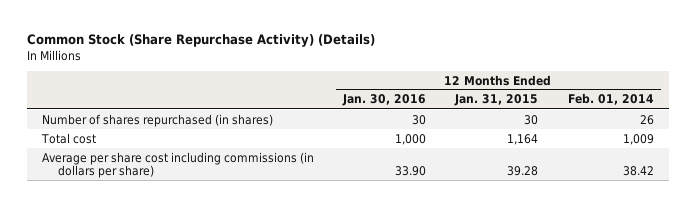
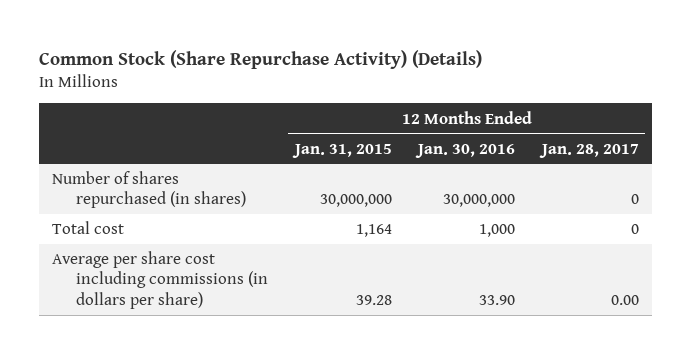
- | 12 Months Ended Jan. 30, 2016 | 12 Months Ended Jan. 31, 2015 | 12 Months Ended Feb. 01, 2014
+ | 12 Months Ended Jan. 31, 2015 | 12 Months Ended Jan. 30, 2016 | 12 Months Ended Jan. 28, 2017
- Number of shares repurchased (in shares) | 30 | 30 | 26
+ Number of shares repurchased (in shares) | 30,000,000 | 30,000,000 | 0

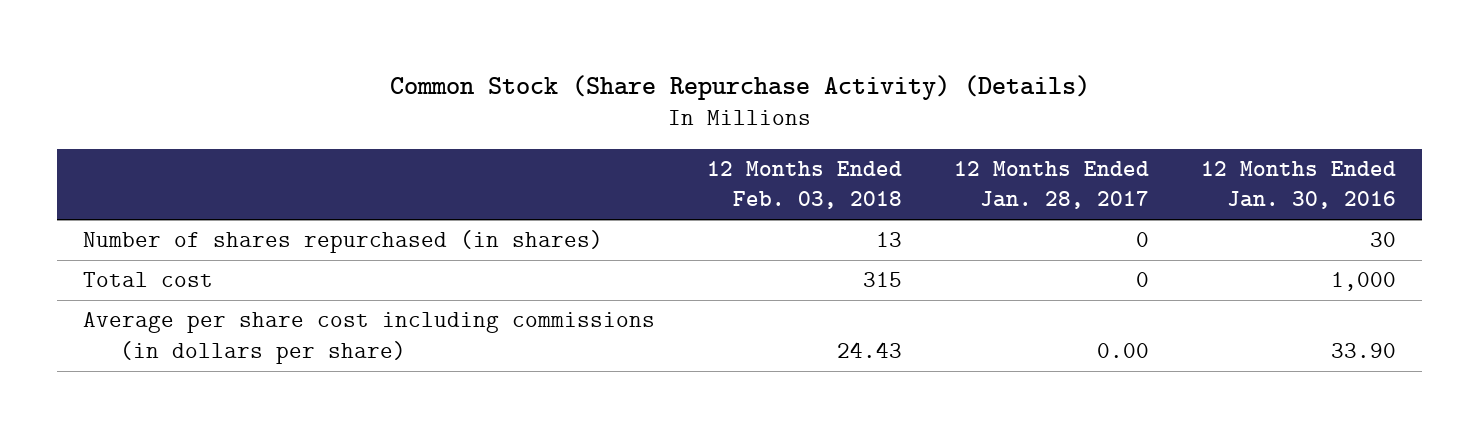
- | 12 Months Ended Jan. 31, 2015 | 12 Months Ended Jan. 30, 2016 | 12 Months Ended Jan. 28, 2017
+ | 12 Months Ended Feb. 03, 2018 | 12 Months Ended Jan. 28, 2017 | 12 Months Ended Jan. 30, 2016
- Number of shares repurchased (in shares) | 30,000,000 | 30,000,000 | 0
+ Number of shares repurchased (in shares) | 13 | 0 | 30

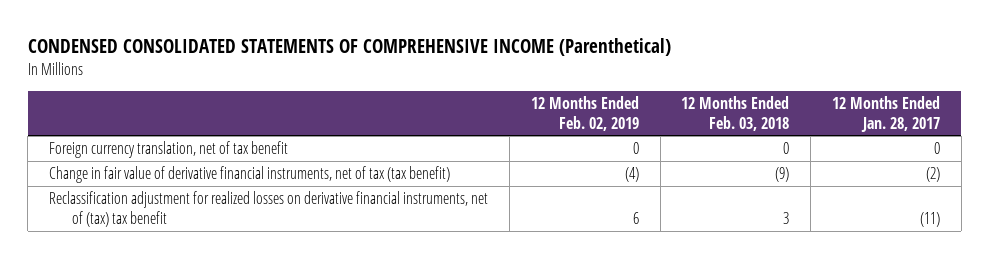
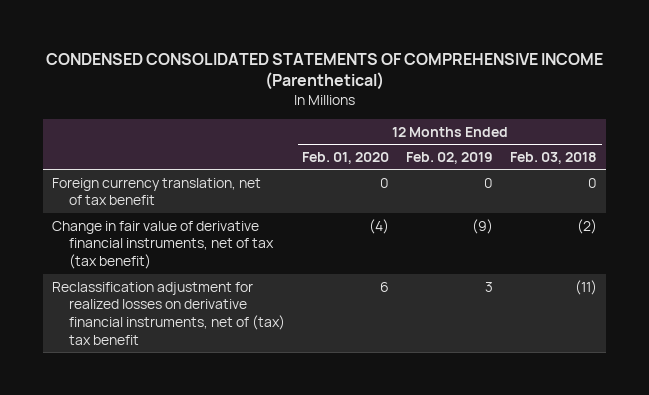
- | 12 Months Ended Feb. 02, 2019 | 12 Months Ended Feb. 03, 2018 | 12 Months Ended Jan. 28, 2017
+ | 12 Months Ended Feb. 01, 2020 | 12 Months Ended Feb. 02, 2019 | 12 Months Ended Feb. 03, 2018
- Change in fair value of derivative financial instruments, net of tax (tax benefit) | (4) | (9) | (2)
- Reclassification adjustment for realized losses on derivative financial instruments, net of (tax) tax benefit | 6 | 3 | (11)
+ Change in fair value of derivative financial instruments, net of tax (tax benefit) | (4) | (9) | (2)
+ Reclassification adjustment for realized losses on derivative financial instruments, net of (tax) tax benefit | 6 | 3 | (11)

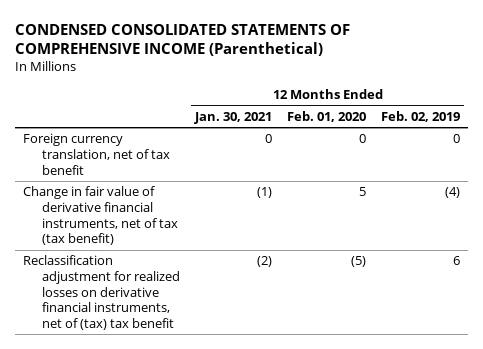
- | 12 Months Ended Feb. 01, 2020 | 12 Months Ended Feb. 02, 2019 | 12 Months Ended Feb. 03, 2018
+ | 12 Months Ended Jan. 30, 2021 | 12 Months Ended Feb. 01, 2020 | 12 Months Ended Feb. 02, 2019
- Change in fair value of derivative financial instruments, net of tax (tax benefit) | (4) | (9) | (2)
- Reclassification adjustment for realized losses on derivative financial instruments, net of (tax) tax benefit | 6 | 3 | (11)
+ Change in fair value of derivative financial instruments, net of tax (tax benefit) | (1) | 5 | (4)
+ Reclassification adjustment for realized losses on derivative financial instruments, net of (tax) tax benefit | (2) | (5) | 6

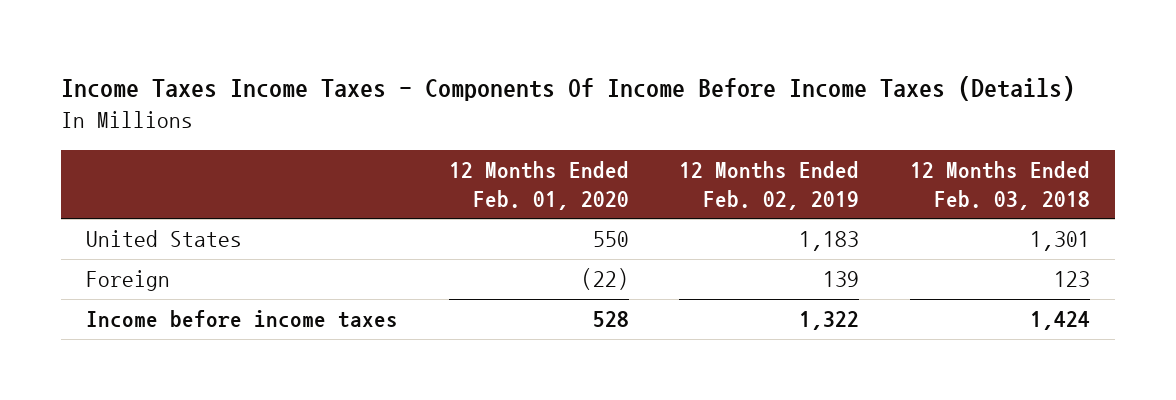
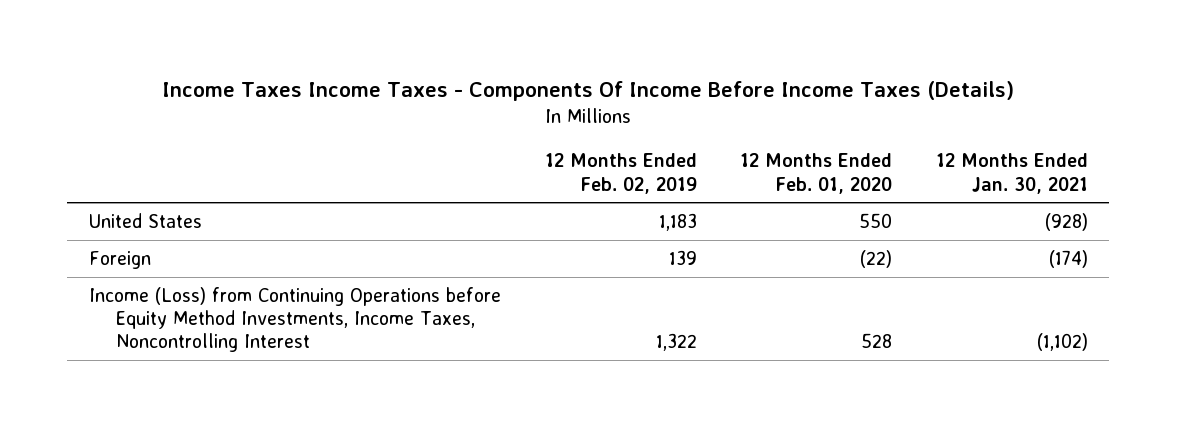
- | 12 Months Ended Feb. 01, 2020 | 12 Months Ended Feb. 02, 2019 | 12 Months Ended Feb. 03, 2018
+ | 12 Months Ended Feb. 02, 2019 | 12 Months Ended Feb. 01, 2020 | 12 Months Ended Jan. 30, 2021
- Income before income taxes | 528 | 1,322 | 1,424
+ Income (Loss) from Continuing Operations before Equity Method Investments, Income Taxes, Noncontrolling Interest | 1,322 | 528 | (1,102)

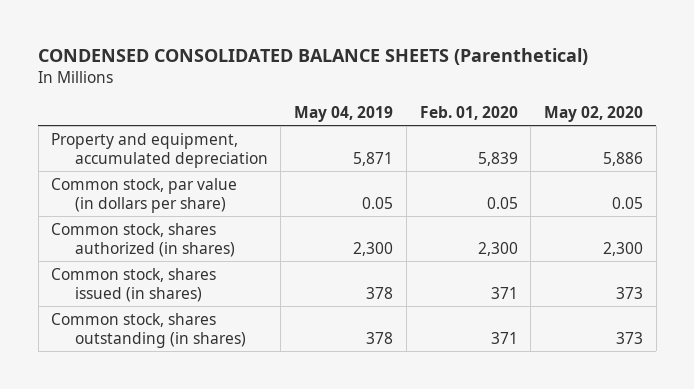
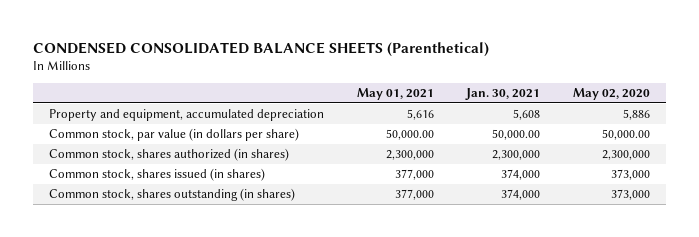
- | May 04, 2019 | Feb. 01, 2020 | May 02, 2020
+ | May 01, 2021 | Jan. 30, 2021 | May 02, 2020
- Common stock, par value (in dollars per share) | 0.05 | 0.05 | 0.05
- Common stock, shares authorized (in shares) | 2,300 | 2,300 | 2,300
- Common stock, shares issued (in shares) | 378 | 371 | 373
- Common stock, shares outstanding (in shares) | 378 | 371 | 373
+ Common stock, par value (in dollars per share) | 50,000.00 | 50,000.00 | 50,000.00
+ Common stock, shares authorized (in shares) | 2,300,000 | 2,300,000 | 2,300,000
+ Common stock, shares issued (in shares) | 377,000 | 374,000 | 373,000
+ Common stock, shares outstanding (in shares) | 377,000 | 374,000 | 373,000

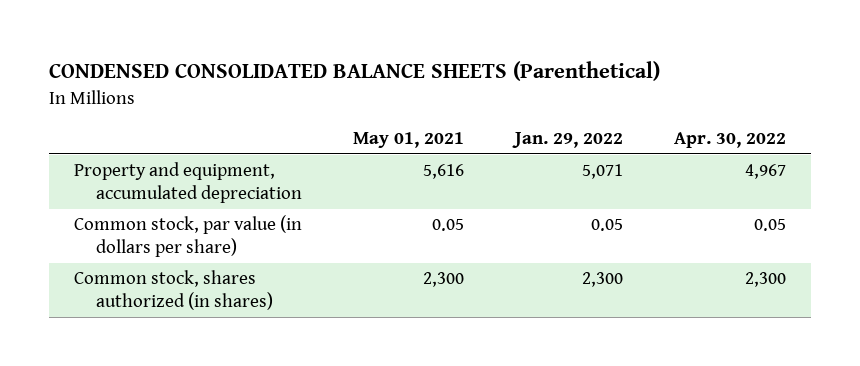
- | May 01, 2021 | Jan. 30, 2021 | May 02, 2020
+ | May 01, 2021 | Jan. 29, 2022 | Apr. 30, 2022
- Common stock, par value (in dollars per share) | 50,000.00 | 50,000.00 | 50,000.00
- Common stock, shares authorized (in shares) | 2,300,000 | 2,300,000 | 2,300,000
- Common stock, shares issued (in shares) | 377,000 | 374,000 | 373,000
- Common stock, shares outstanding (in shares) | 377,000 | 374,000 | 373,000
+ Common stock, par value (in dollars per share) | 0.05 | 0.05 | 0.05
+ Common stock, shares authorized (in shares) | 2,300 | 2,300 | 2,300

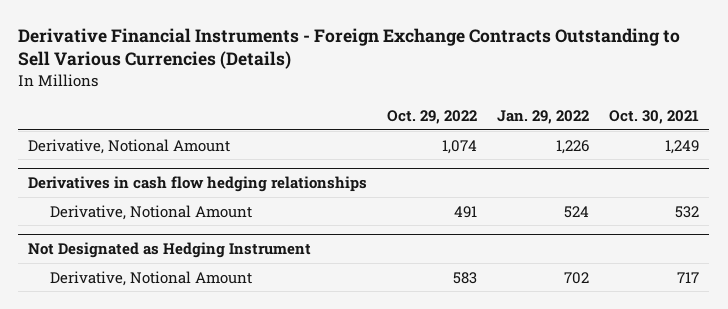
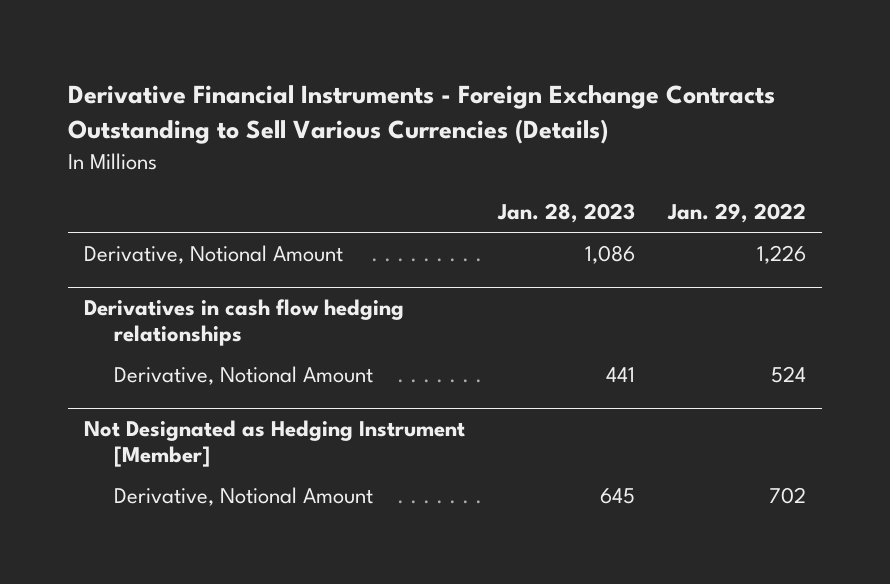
- | Oct. 29, 2022 | Jan. 29, 2022 | Oct. 30, 2021
+ | Jan. 28, 2023 | Jan. 29, 2022
- Not Designated as Hedging Instrument
+ Not Designated as Hedging Instrument [Member]

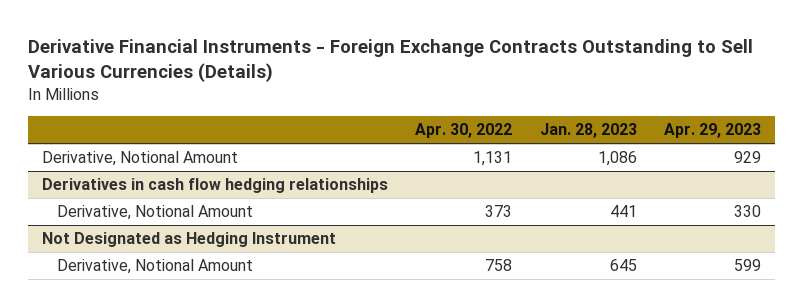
- | Jan. 28, 2023 | Jan. 29, 2022
+ | Apr. 30, 2022 | Jan. 28, 2023 | Apr. 29, 2023
- Not Designated as Hedging Instrument [Member]
+ Not Designated as Hedging Instrument

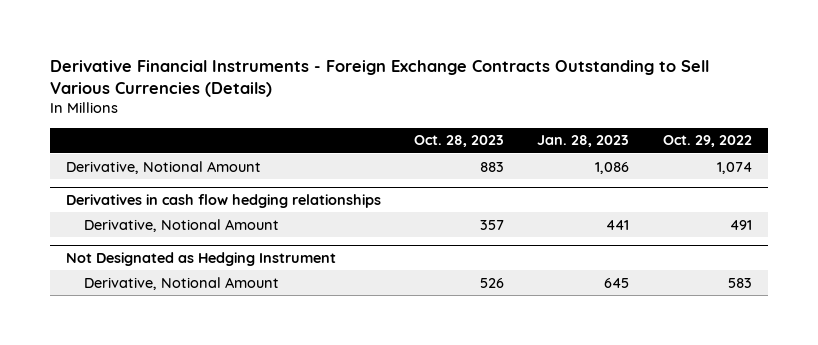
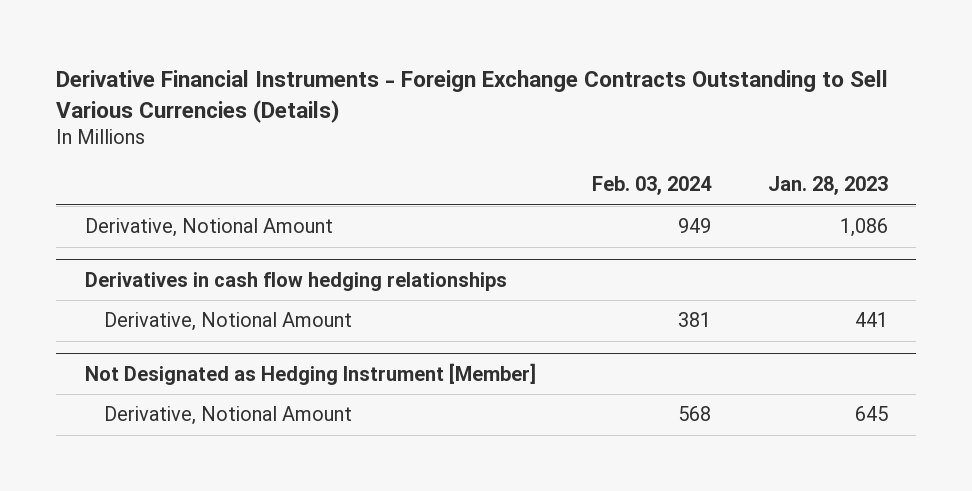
- | Oct. 28, 2023 | Jan. 28, 2023 | Oct. 29, 2022
+ | Feb. 03, 2024 | Jan. 28, 2023
- Not Designated as Hedging Instrument
+ Not Designated as Hedging Instrument [Member]

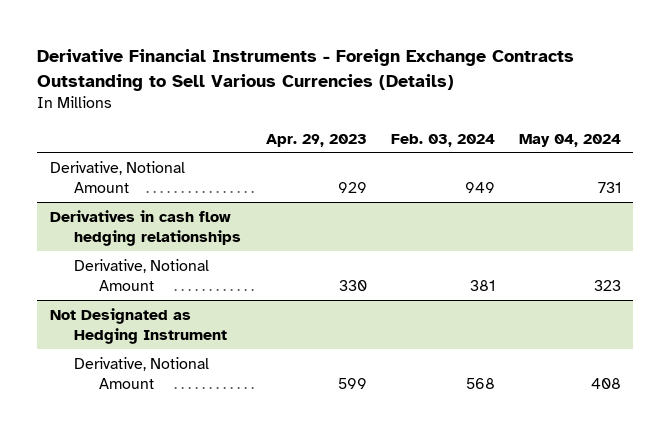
- | Feb. 03, 2024 | Jan. 28, 2023
+ | Apr. 29, 2023 | Feb. 03, 2024 | May 04, 2024
- Not Designated as Hedging Instrument [Member]
+ Not Designated as Hedging Instrument

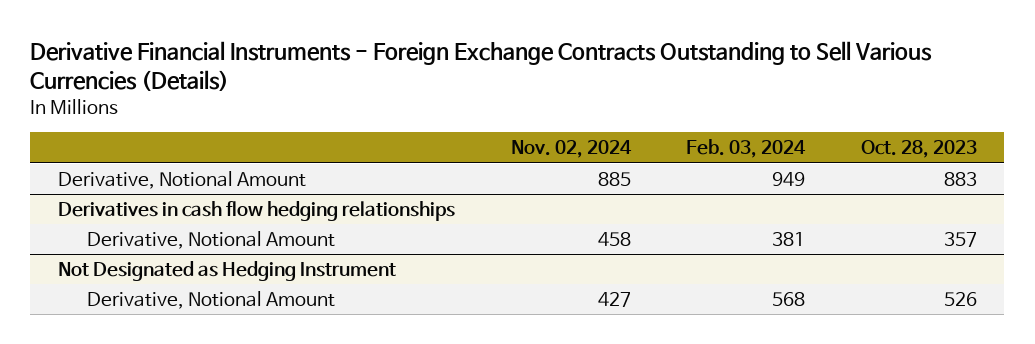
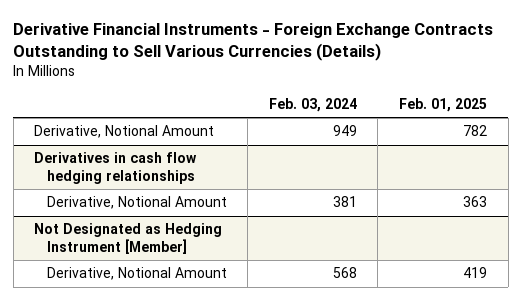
- | Nov. 02, 2024 | Feb. 03, 2024 | Oct. 28, 2023
+ | Feb. 03, 2024 | Feb. 01, 2025
- Not Designated as Hedging Instrument
+ Not Designated as Hedging Instrument [Member]

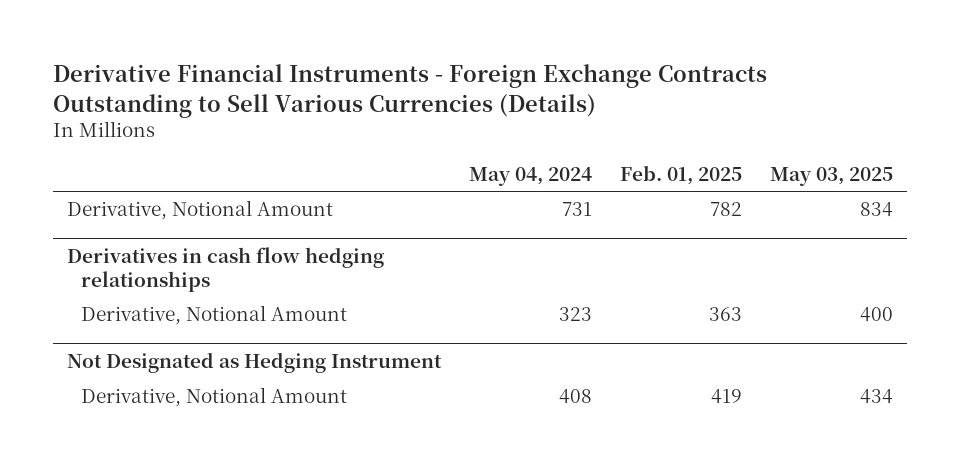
- | Feb. 03, 2024 | Feb. 01, 2025
+ | May 04, 2024 | Feb. 01, 2025 | May 03, 2025
- Not Designated as Hedging Instrument [Member]
+ Not Designated as Hedging Instrument

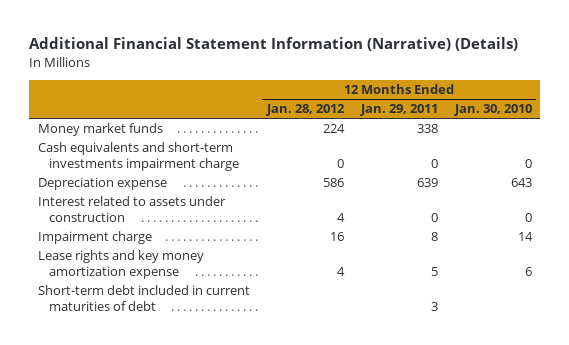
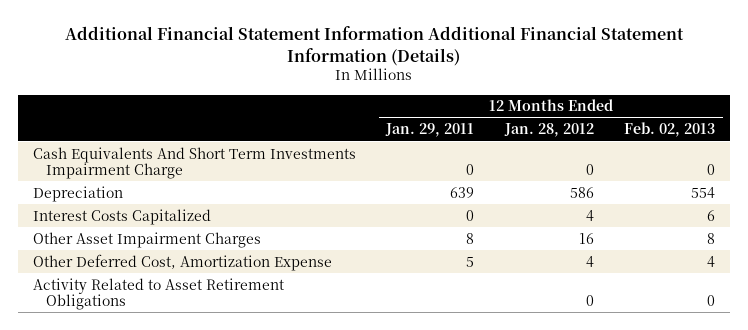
- Additional Financial Statement Information (Narrative) (Details)
+ Additional Financial Statement Information Additional Financial Statement Information (Details)
- | 12 Months Ended Jan. 28, 2012 | 12 Months Ended Jan. 29, 2011 | 12 Months Ended Jan. 30, 2010
+ | 12 Months Ended Jan. 29, 2011 | 12 Months Ended Jan. 28, 2012 | 12 Months Ended Feb. 02, 2013
- Money market funds | 224 | 338 |
- Cash equivalents and short-term investments impairment charge | 0 | 0 | 0
- Depreciation expense | 586 | 639 | 643
- Interest related to assets under construction | 4 | 0 | 0
- Impairment charge | 16 | 8 | 14
- Lease rights and key money amortization expense | 4 | 5 | 6
- Short-term debt included in current maturities of debt | | 3 |
+ Cash Equivalents And Short Term Investments Impairment Charge | 0 | 0 | 0
+ Depreciation | 639 | 586 | 554
+ Interest Costs Capitalized | 0 | 4 | 6
+ Other Asset Impairment Charges | 8 | 16 | 8
+ Other Deferred Cost, Amortization Expense | 5 | 4 | 4
+ Activity Related to Asset Retirement Obligations | | 0 | 0

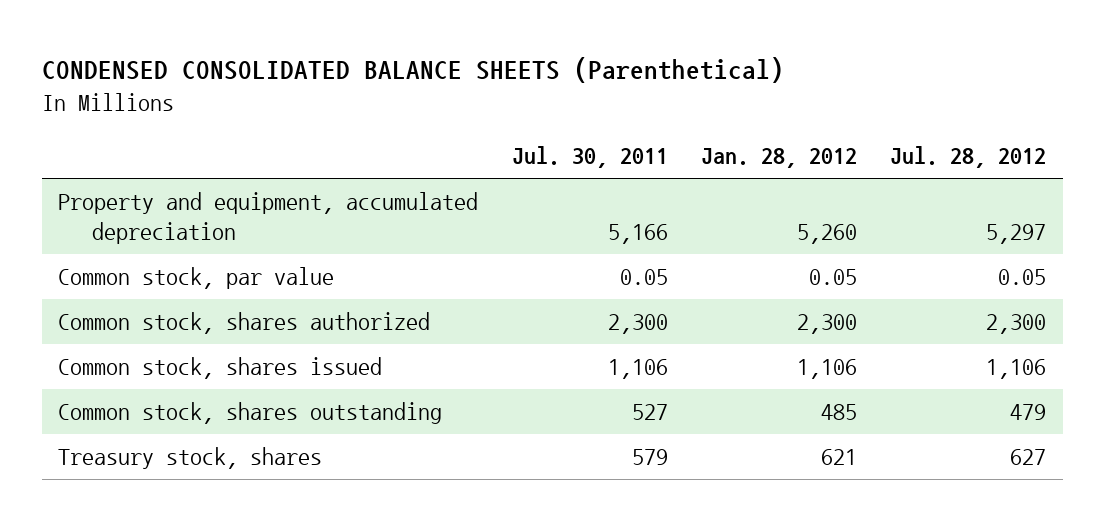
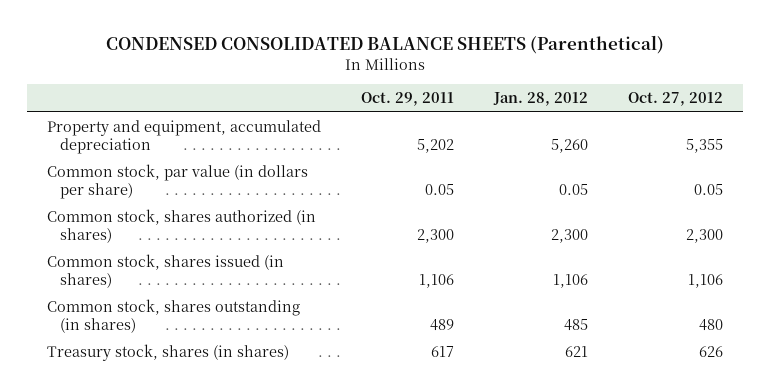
- | Jul. 30, 2011 | Jan. 28, 2012 | Jul. 28, 2012
+ | Oct. 29, 2011 | Jan. 28, 2012 | Oct. 27, 2012
- Common stock, par value | 0.05 | 0.05 | 0.05
- Common stock, shares authorized | 2,300 | 2,300 | 2,300
- Common stock, shares issued | 1,106 | 1,106 | 1,106
- Common stock, shares outstanding | 527 | 485 | 479
- Treasury stock, shares | 579 | 621 | 627
+ Common stock, par value (in dollars per share) | 0.05 | 0.05 | 0.05
+ Common stock, shares authorized (in shares) | 2,300 | 2,300 | 2,300
+ Common stock, shares issued (in shares) | 1,106 | 1,106 | 1,106
+ Common stock, shares outstanding (in shares) | 489 | 485 | 480
+ Treasury stock, shares (in shares) | 617 | 621 | 626

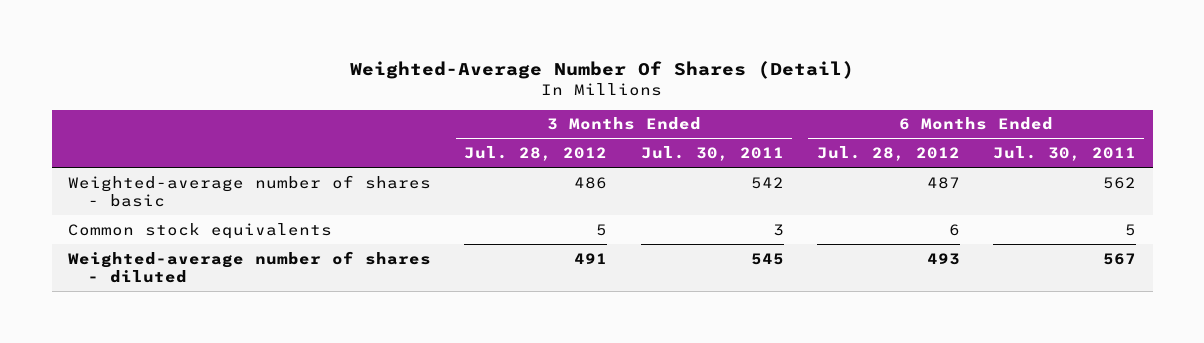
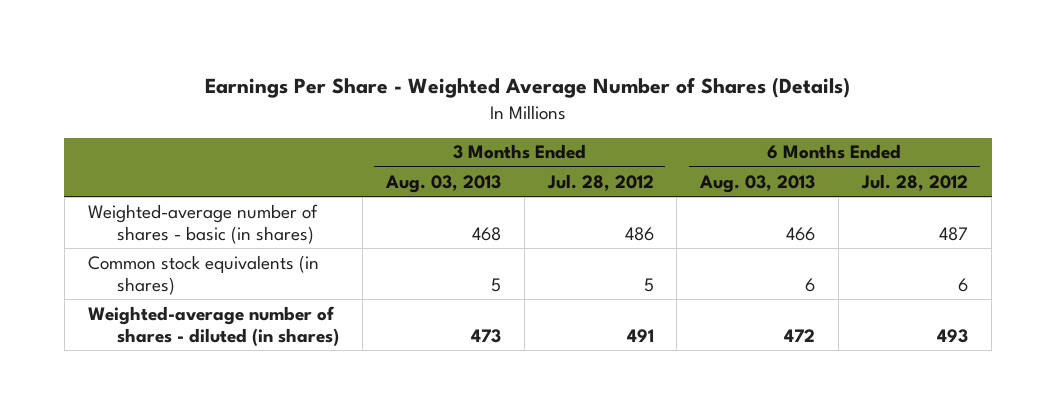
- Weighted-Average Number Of Shares (Detail)
+ Earnings Per Share - Weighted Average Number of Shares (Details)
- | 3 Months Ended Jul. 28, 2012 | 3 Months Ended Jul. 30, 2011 | 6 Months Ended Jul. 28, 2012 | 6 Months Ended Jul. 30, 2011
+ | 3 Months Ended Aug. 03, 2013 | 3 Months Ended Jul. 28, 2012 | 6 Months Ended Aug. 03, 2013 | 6 Months Ended Jul. 28, 2012
- Weighted-average number of shares - basic | 486 | 542 | 487 | 562
- Common stock equivalents | 5 | 3 | 6 | 5
- Weighted-average number of shares - diluted | 491 | 545 | 493 | 567
+ Weighted-average number of shares - basic (in shares) | 468 | 486 | 466 | 487
+ Common stock equivalents (in shares) | 5 | 5 | 6 | 6
+ Weighted-average number of shares - diluted (in shares) | 473 | 491 | 472 | 493

